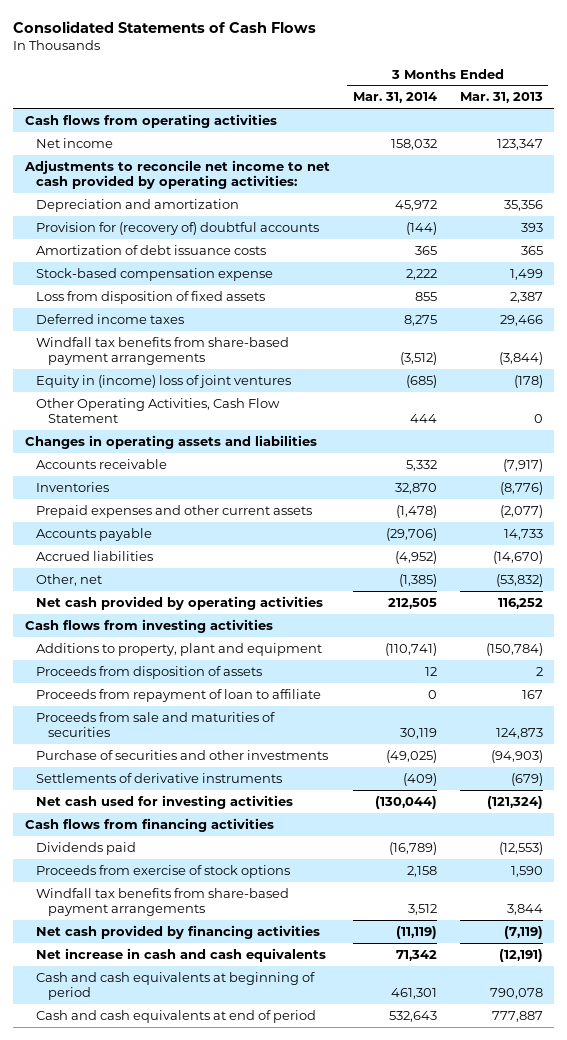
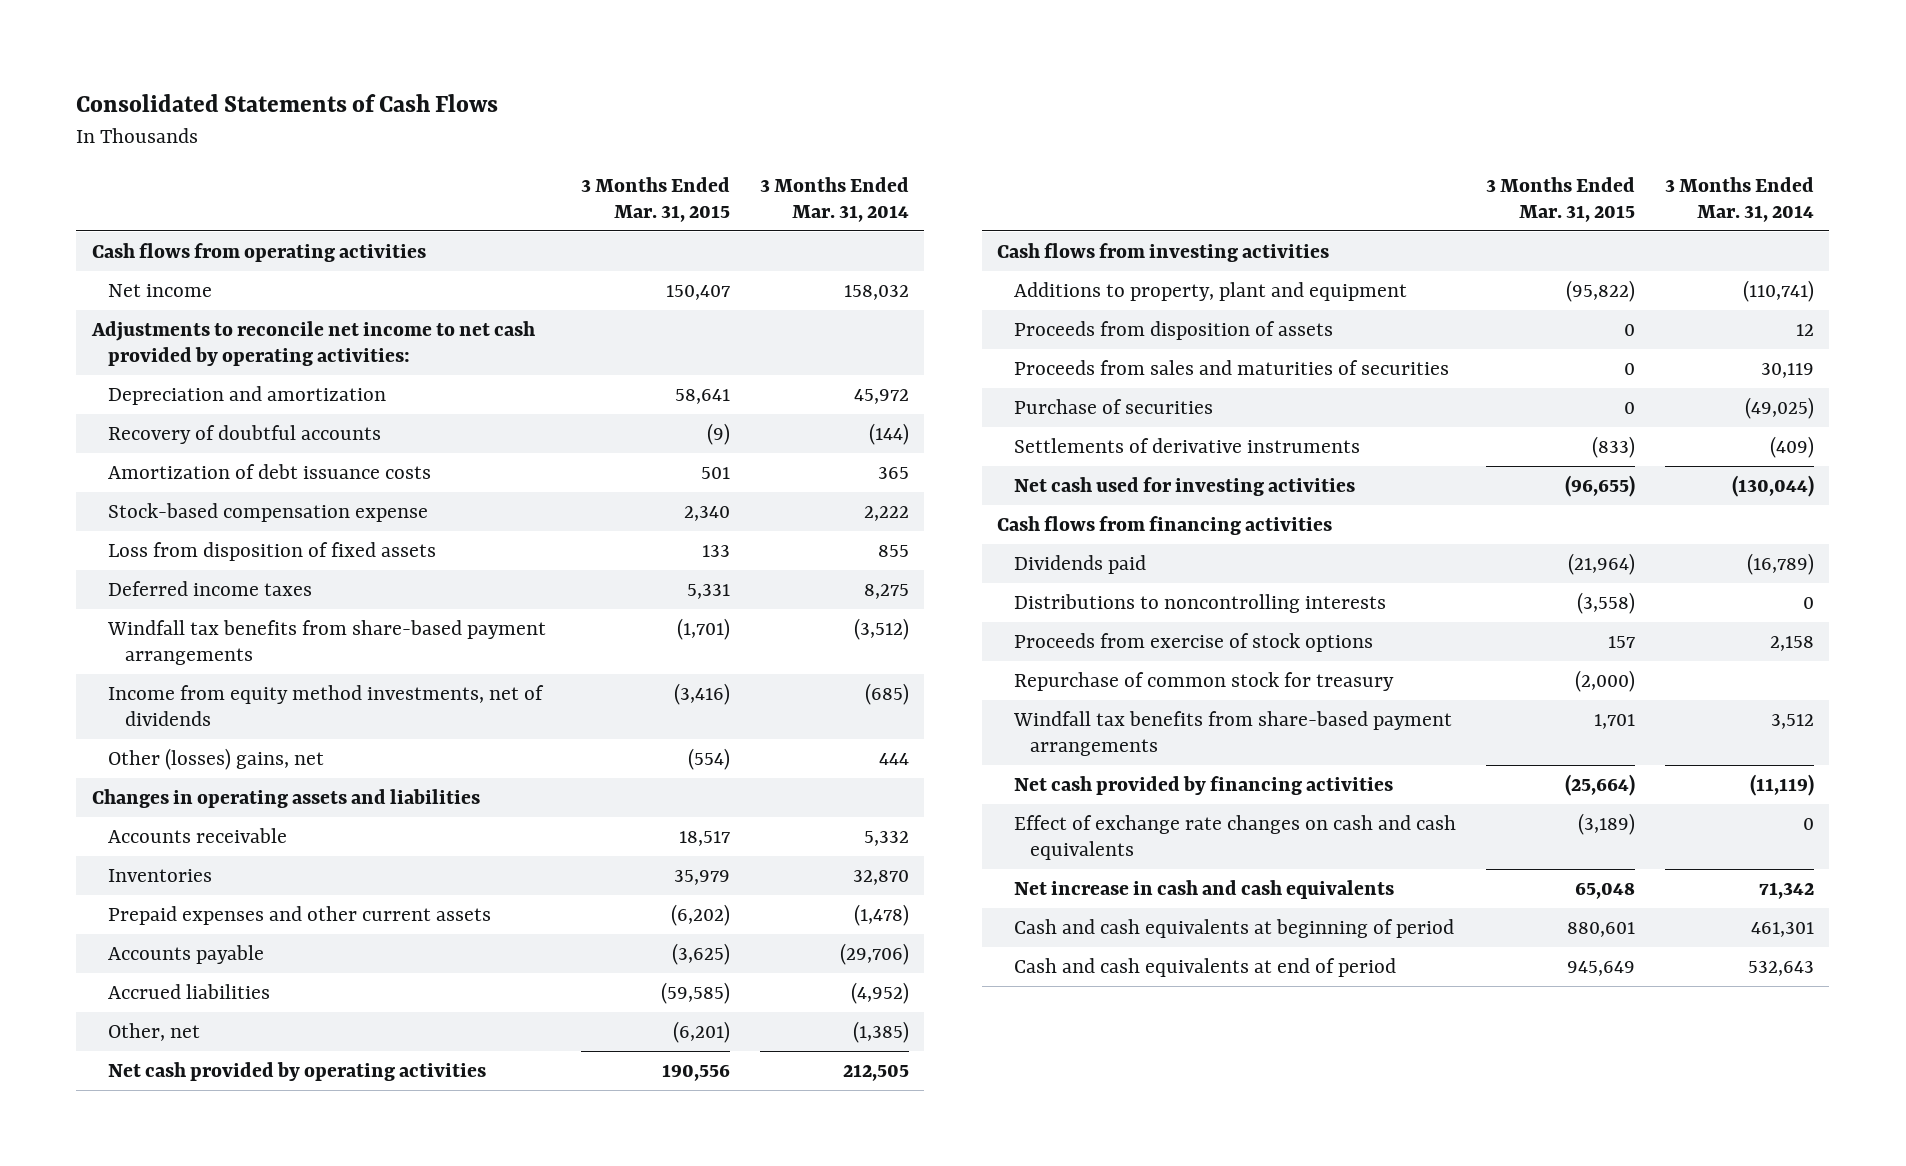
- | 3 Months Ended Mar. 31, 2014 | 3 Months Ended Mar. 31, 2013
+ | 3 Months Ended Mar. 31, 2015 | 3 Months Ended Mar. 31, 2014
- Provision for (recovery of) doubtful accounts | (144) | 393
+ Recovery of doubtful accounts | (9) | (144)
- Equity in (income) loss of joint ventures | (685) | (178)
- Other Operating Activities, Cash Flow Statement | 444 | 0
+ Income from equity method investments, net of dividends | (3,416) | (685)
+ Other (losses) gains, net | (554) | 444
- Proceeds from repayment of loan to affiliate | 0 | 167
- Proceeds from sale and maturities of securities | 30,119 | 124,873
- Purchase of securities and other investments | (49,025) | (94,903)
+ Proceeds from sales and maturities of securities | 0 | 30,119
+ Purchase of securities | 0 | (49,025)
+ Distributions to noncontrolling interests | (3,558) | 0
+ Repurchase of common stock for treasury | (2,000) |
+ Effect of exchange rate changes on cash and cash equivalents | (3,189) | 0

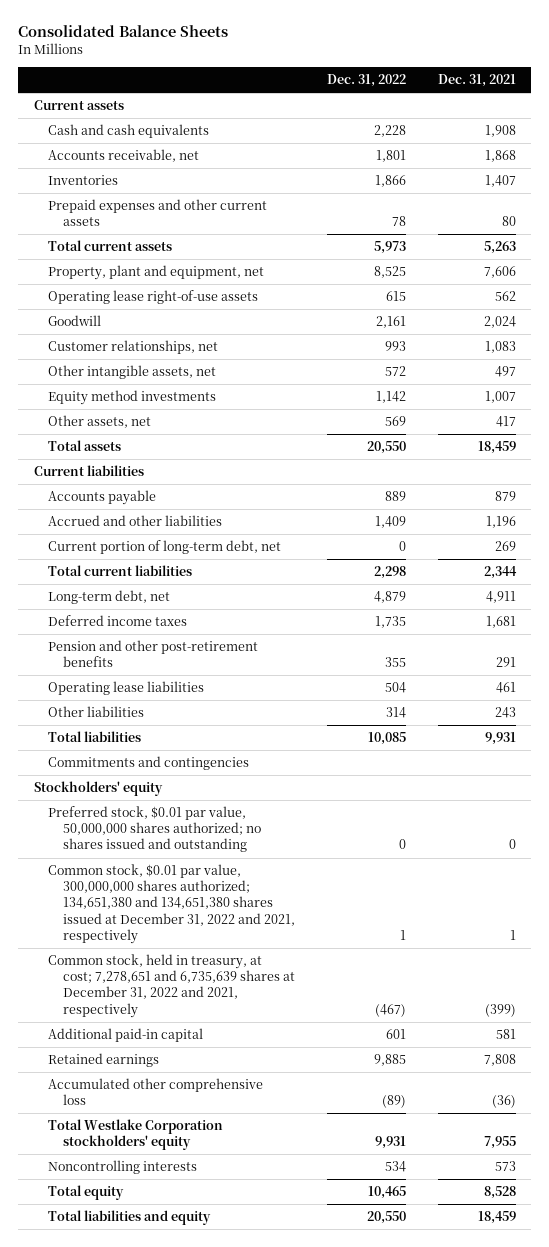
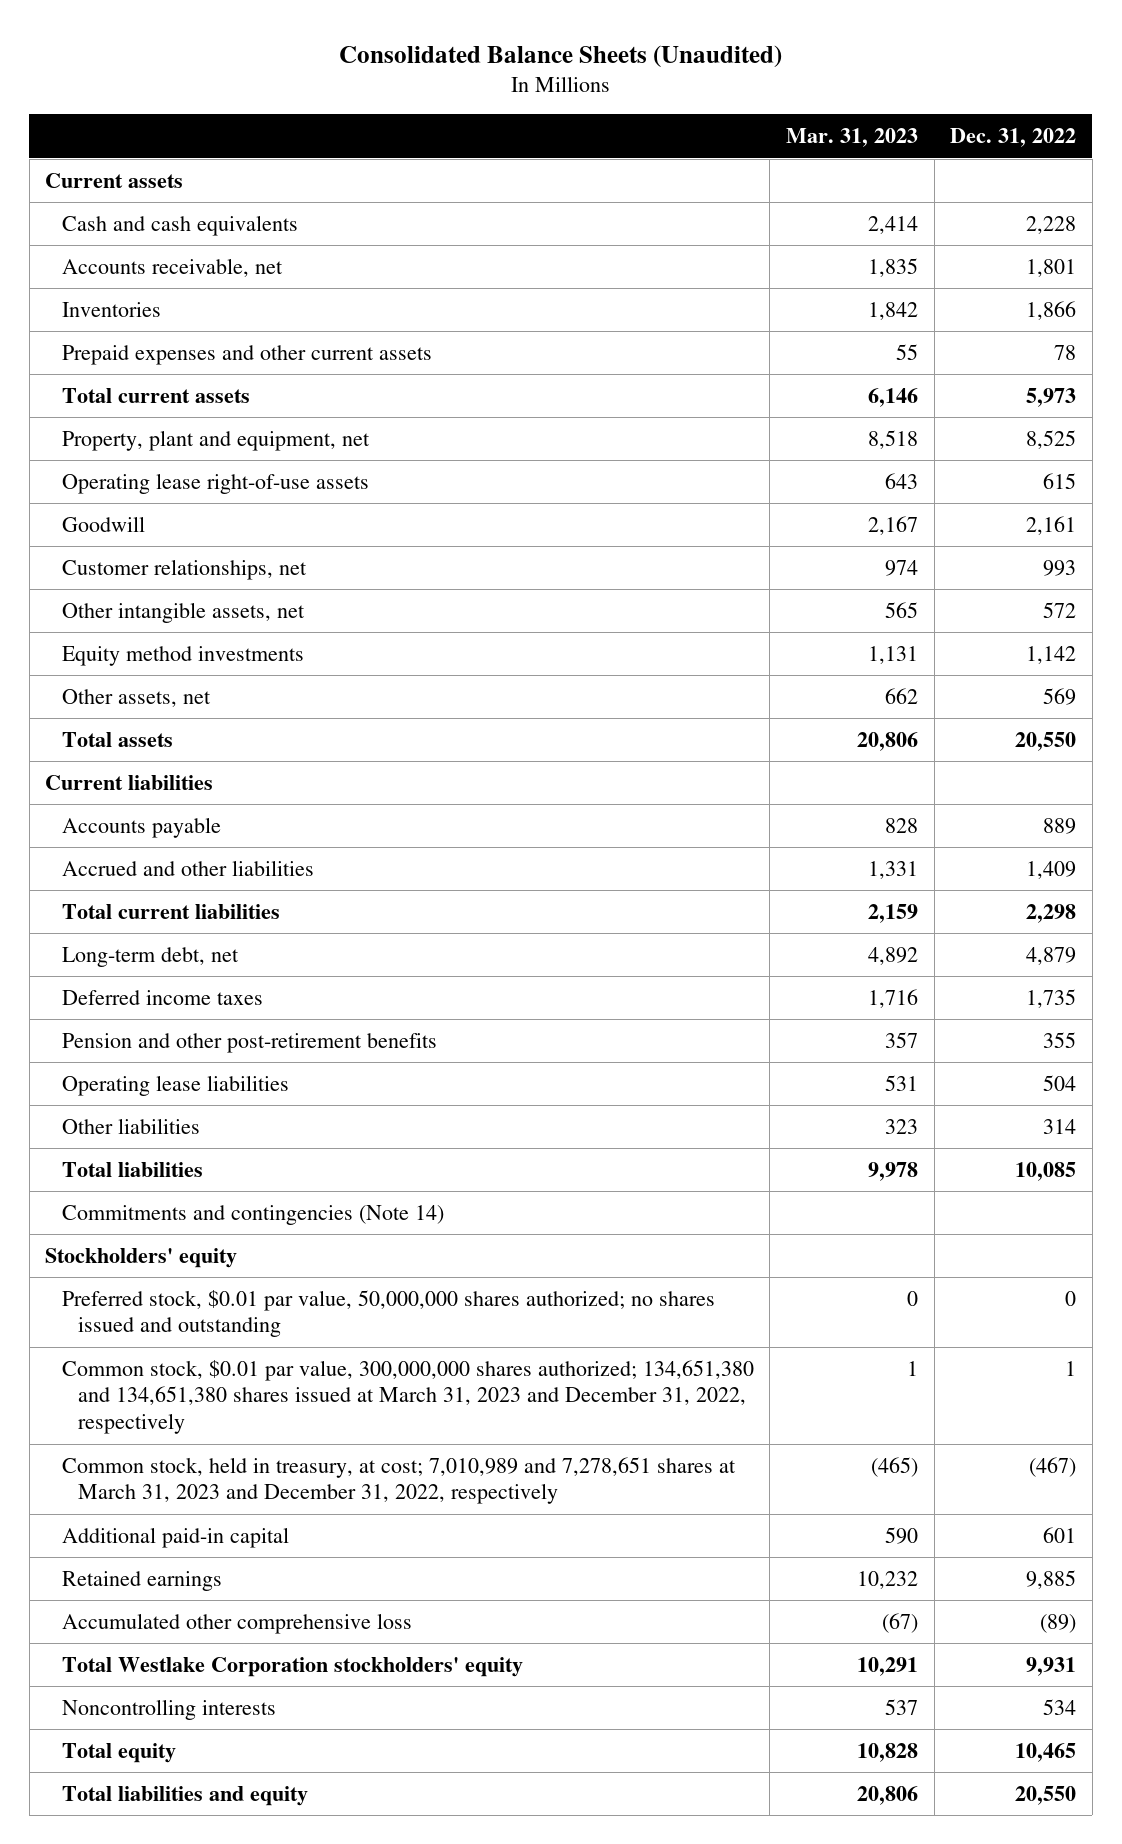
- Consolidated Balance Sheets
+ Consolidated Balance Sheets (Unaudited)
- | Dec. 31, 2022 | Dec. 31, 2021
+ | Mar. 31, 2023 | Dec. 31, 2022
- Current portion of long-term debt, net | 0 | 269
- Commitments and contingencies
+ Commitments and contingencies (Note 14)
- Common stock, $0.01 par value, 300,000,000 shares authorized; 134,651,380 and 134,651,380 shares issued at December 31, 2022 and 2021, respectively | 1 | 1
- Common stock, held in treasury, at cost; 7,278,651 and 6,735,639 shares at December 31, 2022 and 2021, respectively | (467) | (399)
+ Common stock, $0.01 par value, 300,000,000 shares authorized; 134,651,380 and 134,651,380 shares issued at March 31, 2023 and December 31, 2022, respectively | 1 | 1
+ Common stock, held in treasury, at cost; 7,010,989 and 7,278,651 shares at March 31, 2023 and December 31, 2022, respectively | (465) | (467)

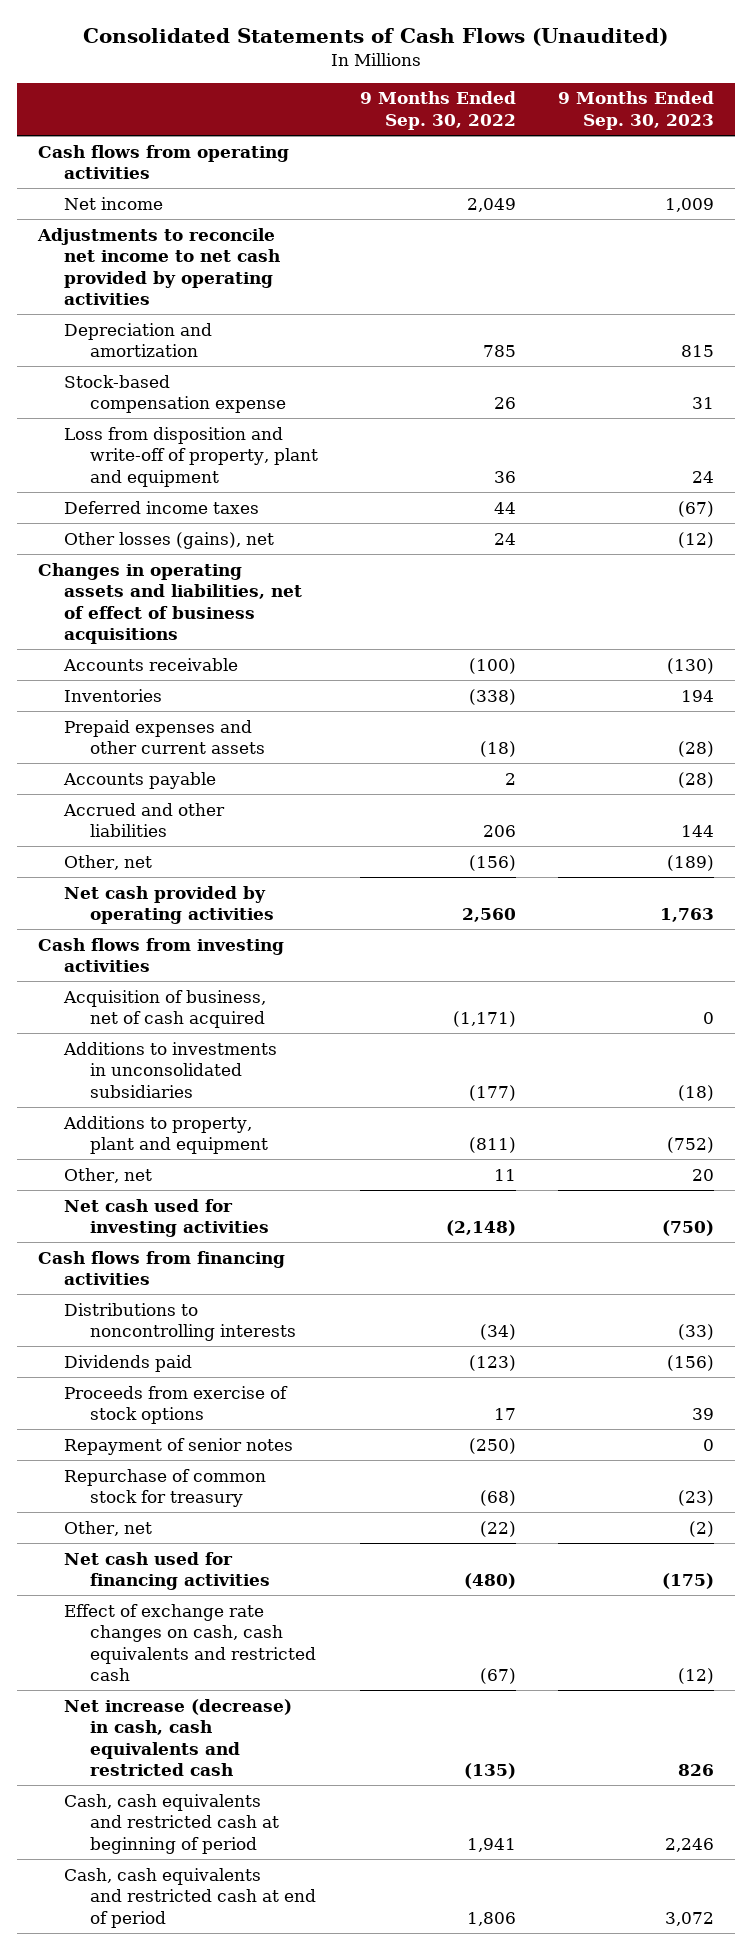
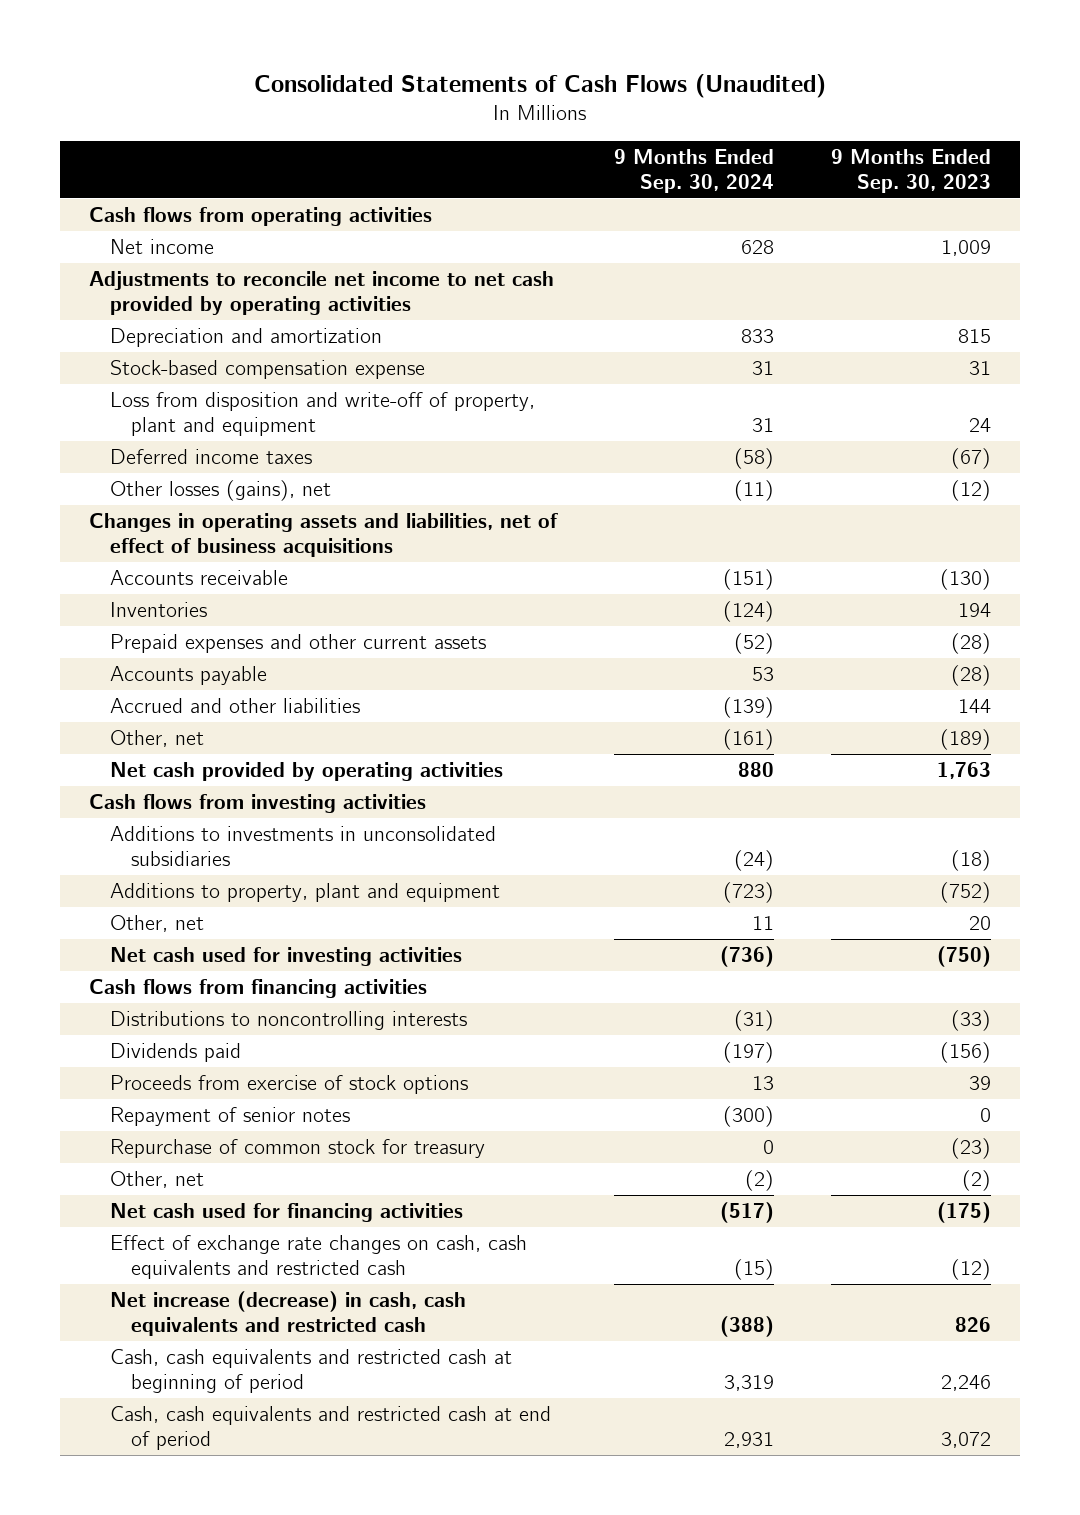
- | 9 Months Ended Sep. 30, 2022 | 9 Months Ended Sep. 30, 2023
+ | 9 Months Ended Sep. 30, 2024 | 9 Months Ended Sep. 30, 2023
- Acquisition of business, net of cash acquired | (1,171) | 0

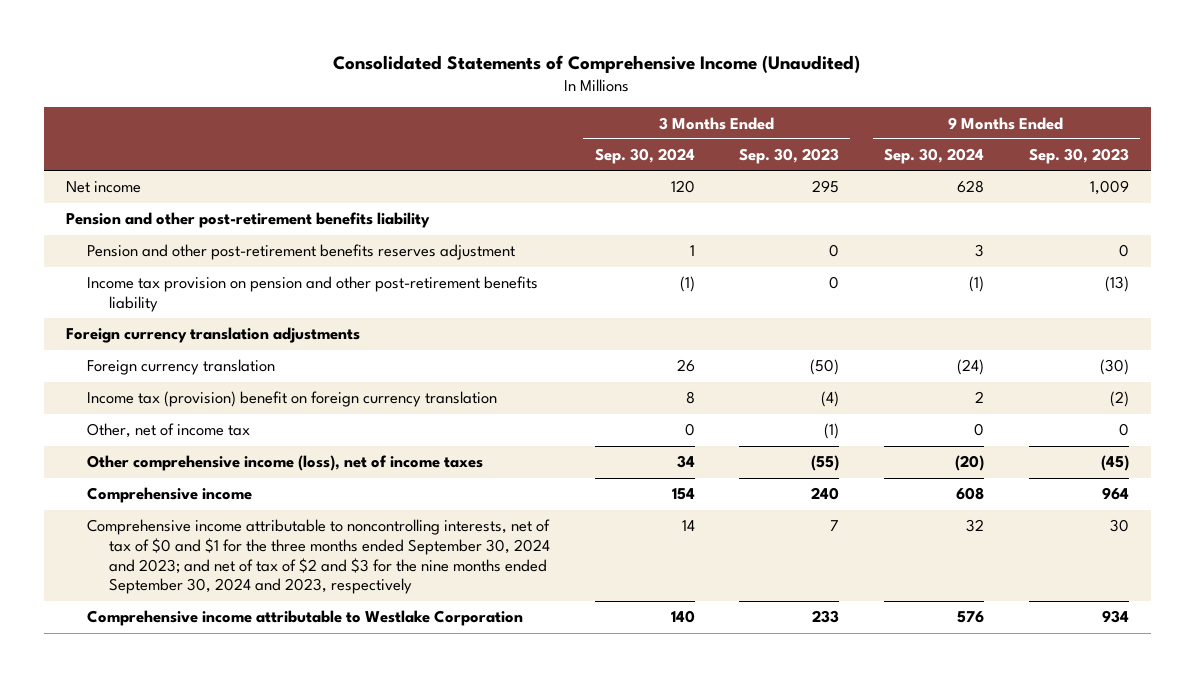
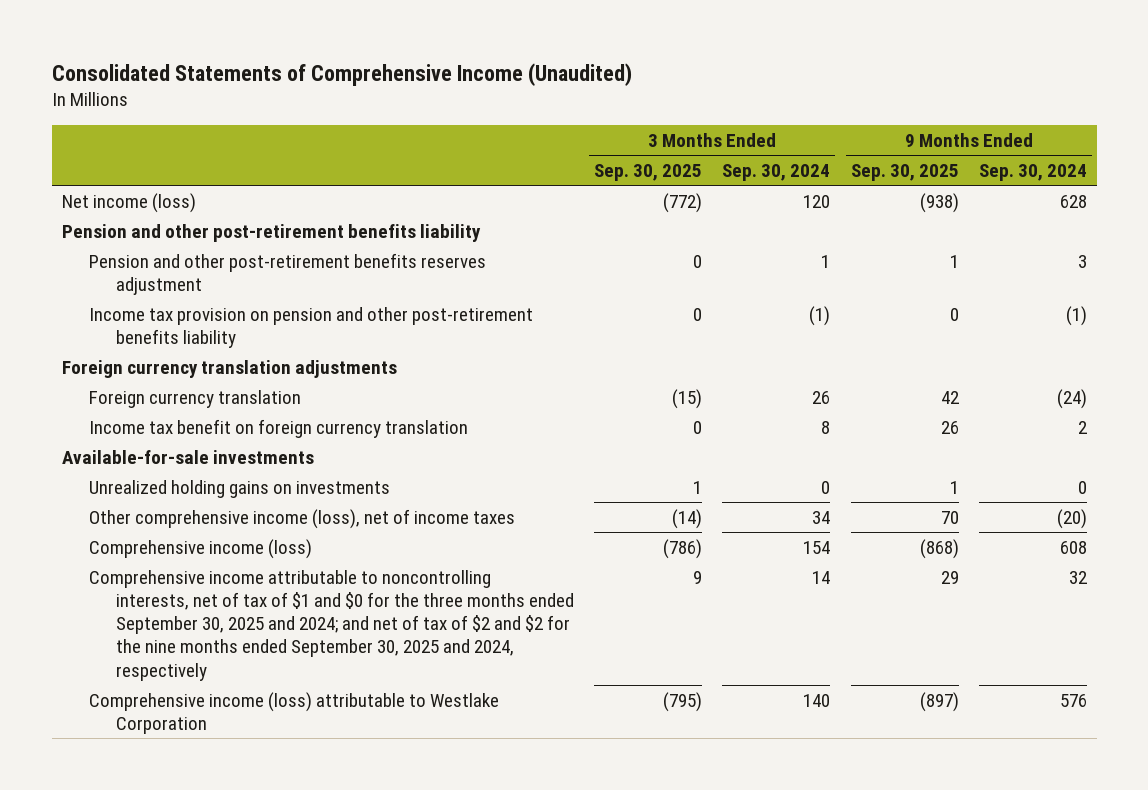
- | 3 Months Ended Sep. 30, 2024 | 3 Months Ended Sep. 30, 2023 | 9 Months Ended Sep. 30, 2024 | 9 Months Ended Sep. 30, 2023
+ | 3 Months Ended Sep. 30, 2025 | 3 Months Ended Sep. 30, 2024 | 9 Months Ended Sep. 30, 2025 | 9 Months Ended Sep. 30, 2024
- Net income | 120 | 295 | 628 | 1,009
+ Net income (loss) | (772) | 120 | (938) | 628
- Income tax (provision) benefit on foreign currency translation | 8 | (4) | 2 | (2)
- Other, net of income tax | 0 | (1) | 0 | 0
+ Income tax benefit on foreign currency translation | 0 | 8 | 26 | 2
+ Available-for-sale investments
+ Unrealized holding gains on investments | 1 | 0 | 1 | 0
- Comprehensive income | 154 | 240 | 608 | 964
- Comprehensive income attributable to noncontrolling interests, net of tax of $0 and $1 for the three months ended September 30, 2024 and 2023; and net of tax of $2 and $3 for the nine months ended September 30, 2024 and 2023, respectively | 14 | 7 | 32 | 30
- Comprehensive income attributable to Westlake Corporation | 140 | 233 | 576 | 934
+ Comprehensive income (loss) | (786) | 154 | (868) | 608
+ Comprehensive income attributable to noncontrolling interests, net of tax of $1 and $0 for the three months ended September 30, 2025 and 2024; and net of tax of $2 and $2 for the nine months ended September 30, 2025 and 2024, respectively | 9 | 14 | 29 | 32
+ Comprehensive income (loss) attributable to Westlake Corporation | (795) | 140 | (897) | 576

